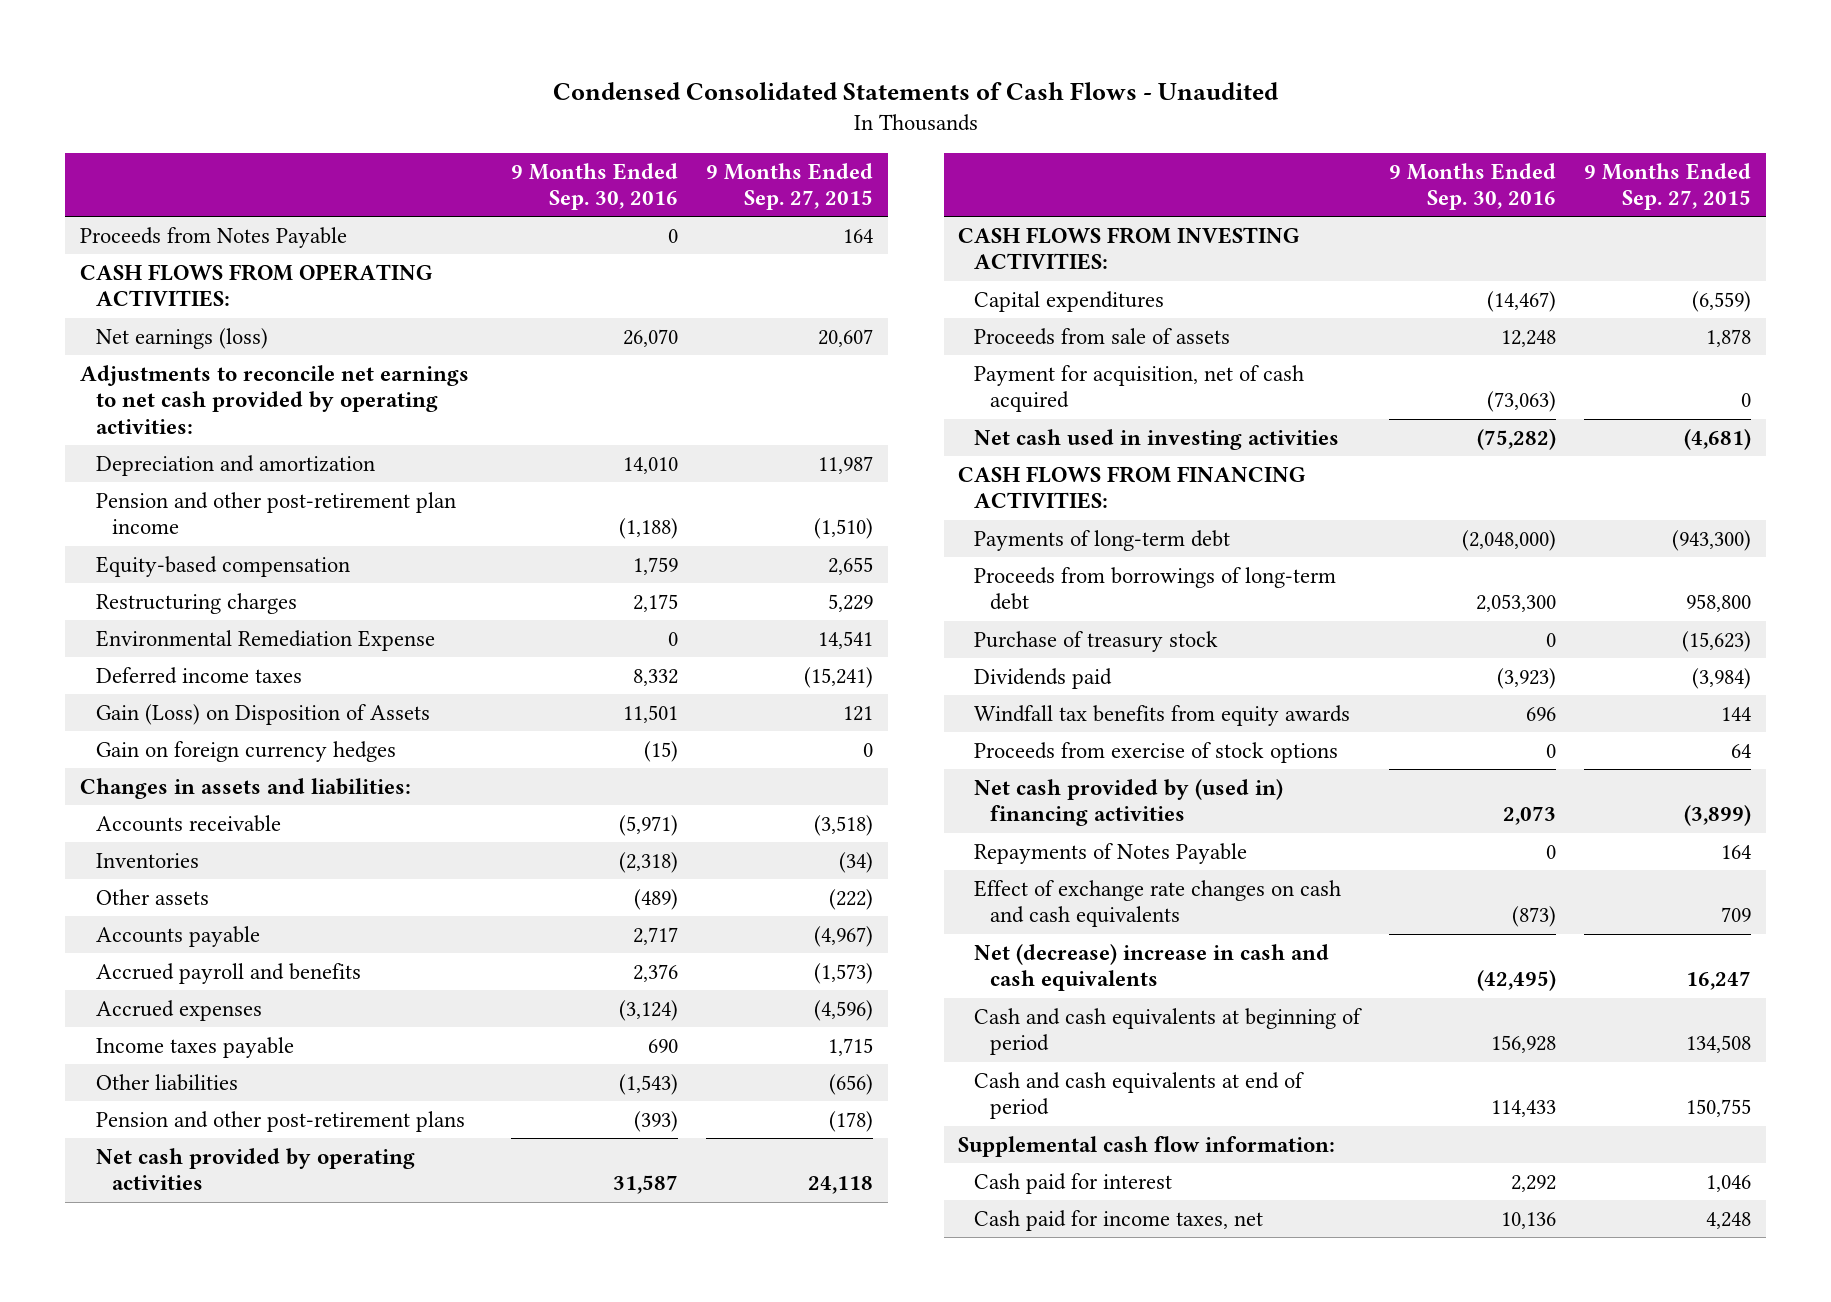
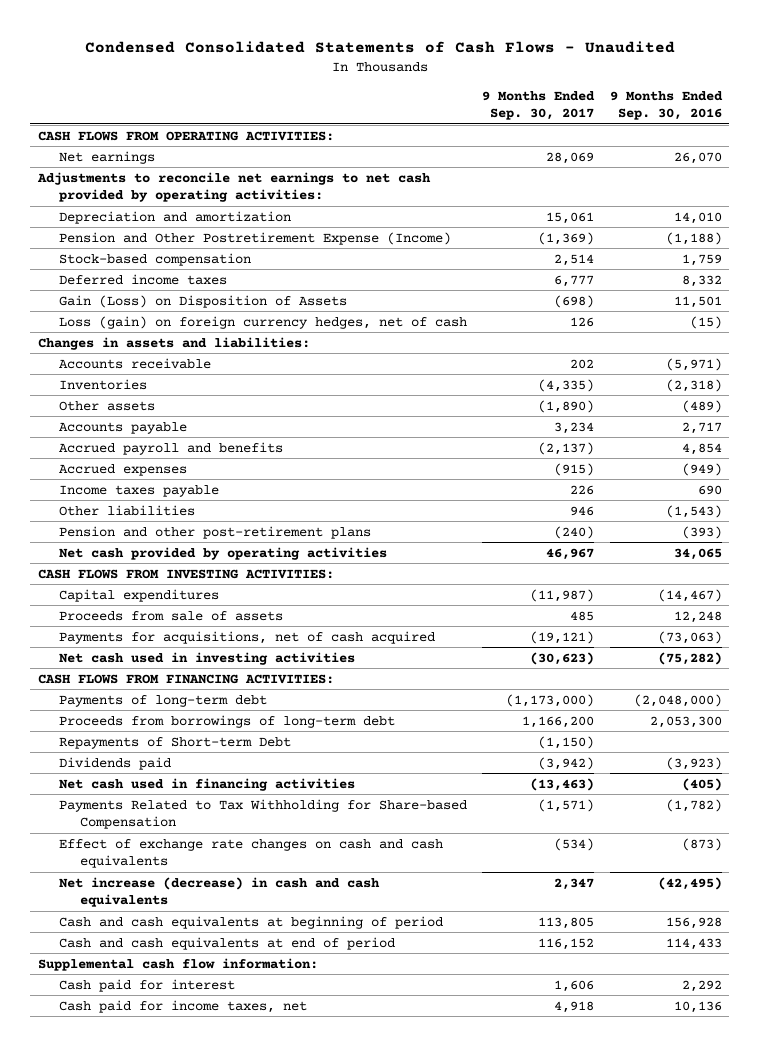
- | 9 Months Ended Sep. 30, 2016 | 9 Months Ended Sep. 27, 2015
+ | 9 Months Ended Sep. 30, 2017 | 9 Months Ended Sep. 30, 2016
- Proceeds from Notes Payable | 0 | 164
- Net earnings (loss) | 26,070 | 20,607
+ Net earnings | 28,069 | 26,070
- Pension and other post-retirement plan income | (1,188) | (1,510)
- Equity-based compensation | 1,759 | 2,655
- Restructuring charges | 2,175 | 5,229
- Environmental Remediation Expense | 0 | 14,541
+ Pension and Other Postretirement Expense (Income) | (1,369) | (1,188)
+ Stock-based compensation | 2,514 | 1,759
- Gain on foreign currency hedges | (15) | 0
+ Loss (gain) on foreign currency hedges, net of cash | 126 | (15)
- Accrued payroll and benefits | 2,376 | (1,573)
- Accrued expenses | (3,124) | (4,596)
+ Accrued payroll and benefits | (2,137) | 4,854
+ Accrued expenses | (915) | (949)
- Net cash provided by operating activities | 31,587 | 24,118
+ Net cash provided by operating activities | 46,967 | 34,065
- Payment for acquisition, net of cash acquired | (73,063) | 0
+ Payments for acquisitions, net of cash acquired | (19,121) | (73,063)
- Purchase of treasury stock | 0 | (15,623)
+ Repayments of Short-term Debt | (1,150) |
- Windfall tax benefits from equity awards | 696 | 144
- Proceeds from exercise of stock options | 0 | 64
- Net cash provided by (used in) financing activities | 2,073 | (3,899)
- Repayments of Notes Payable | 0 | 164
+ Net cash used in financing activities | (13,463) | (405)
+ Payments Related to Tax Withholding for Share-based Compensation | (1,571) | (1,782)
- Net (decrease) increase in cash and cash equivalents | (42,495) | 16,247
+ Net increase (decrease) in cash and cash equivalents | 2,347 | (42,495)

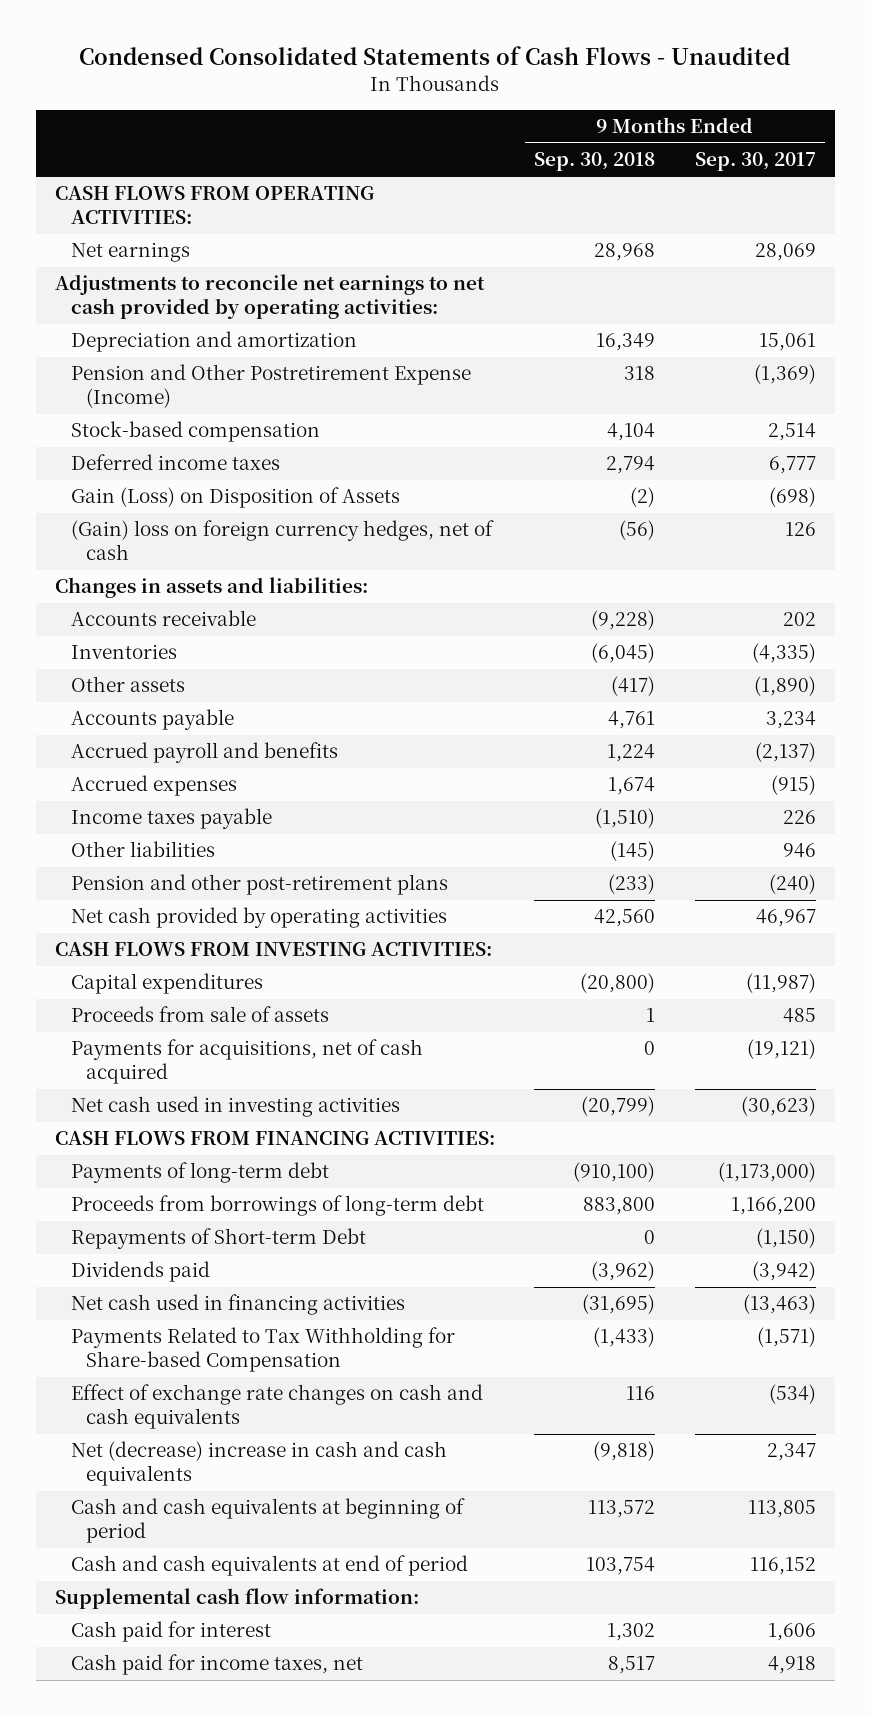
- | 9 Months Ended Sep. 30, 2017 | 9 Months Ended Sep. 30, 2016
+ | 9 Months Ended Sep. 30, 2018 | 9 Months Ended Sep. 30, 2017
- Loss (gain) on foreign currency hedges, net of cash | 126 | (15)
+ (Gain) loss on foreign currency hedges, net of cash | (56) | 126
- Net increase (decrease) in cash and cash equivalents | 2,347 | (42,495)
+ Net (decrease) increase in cash and cash equivalents | (9,818) | 2,347

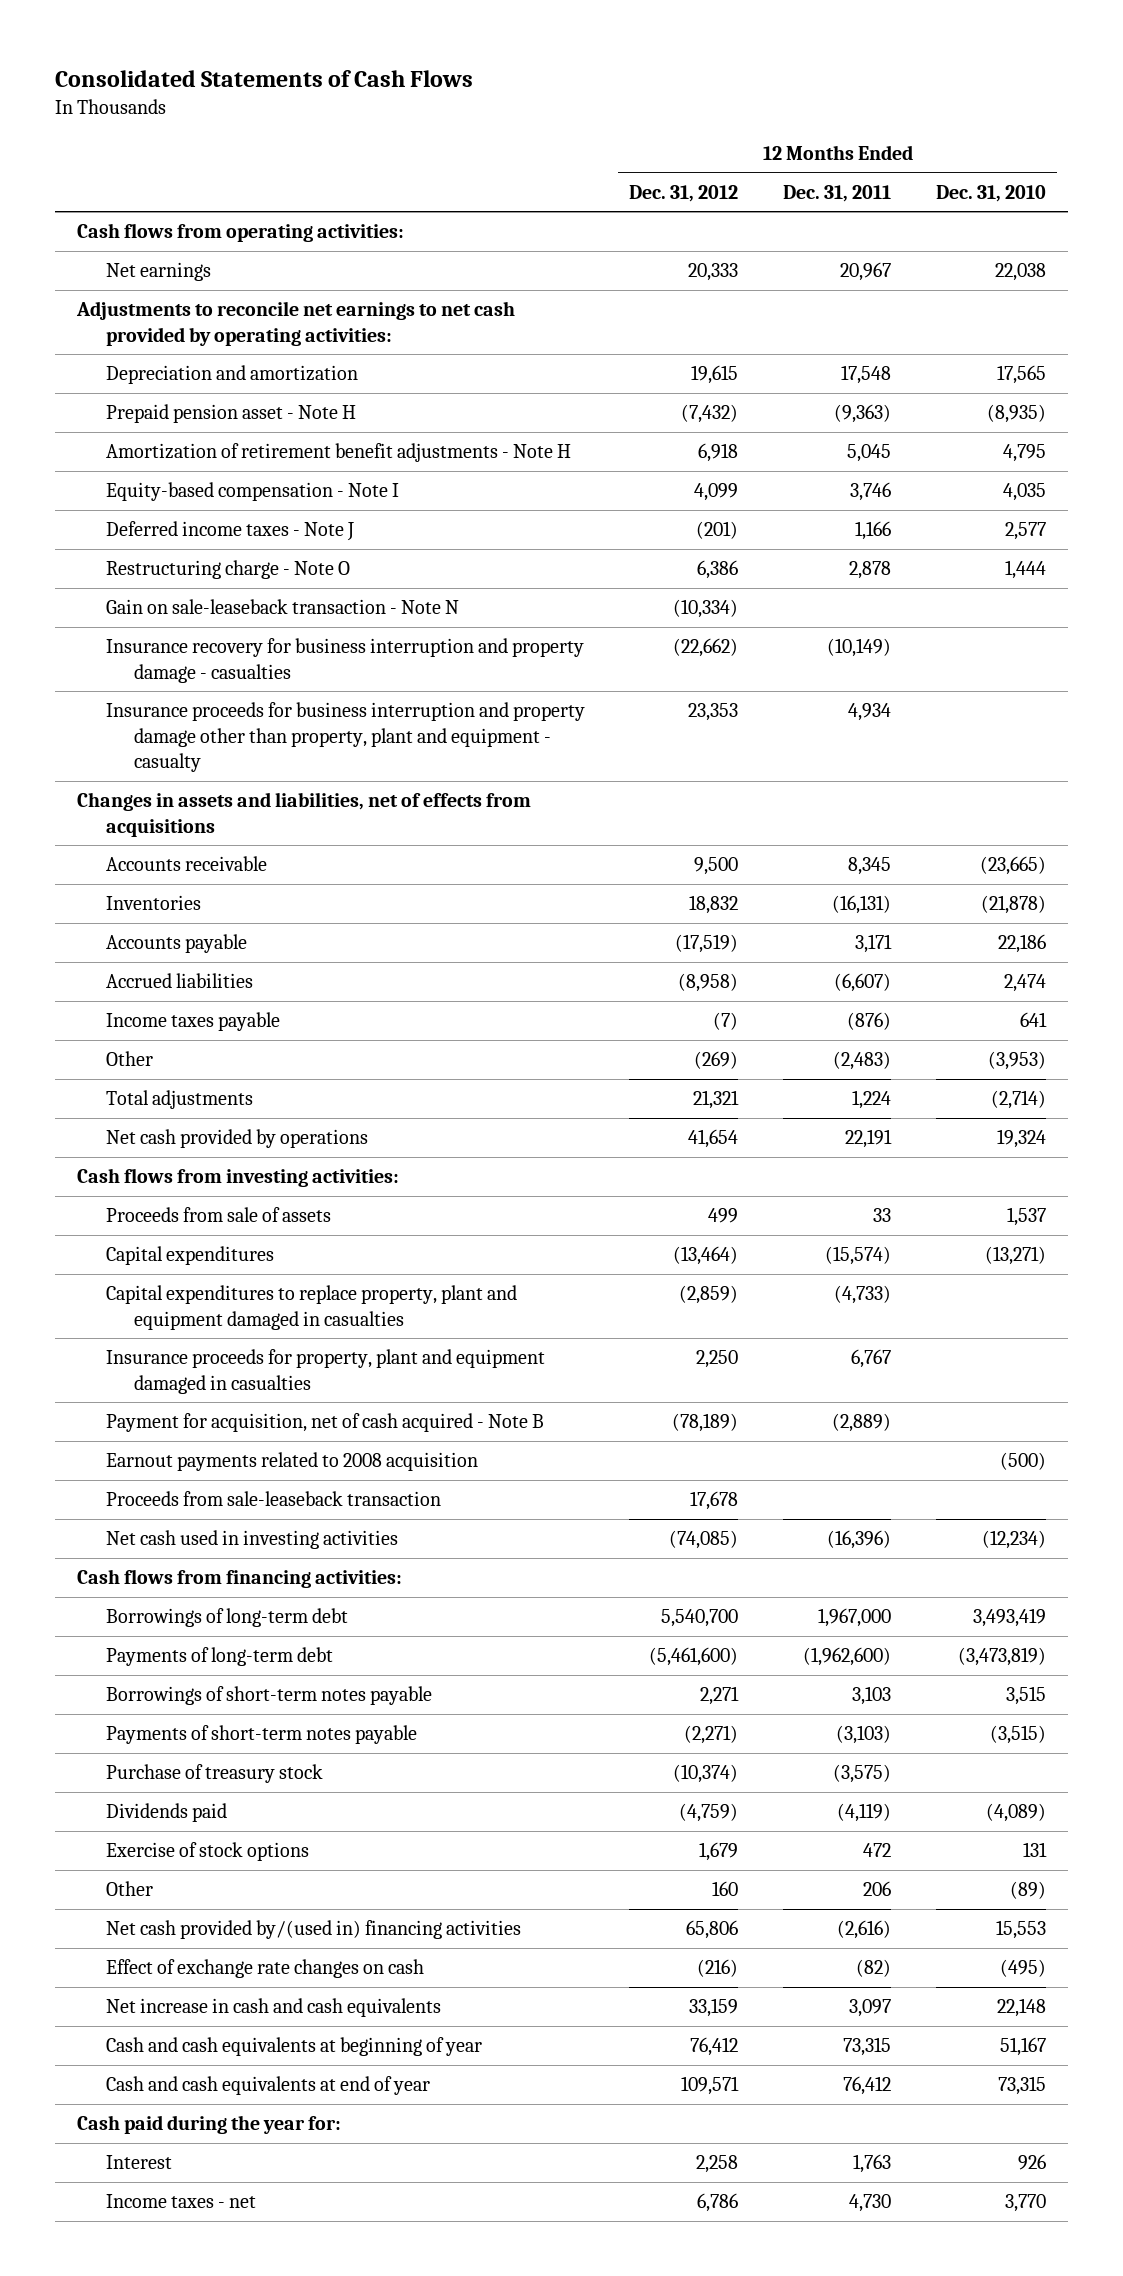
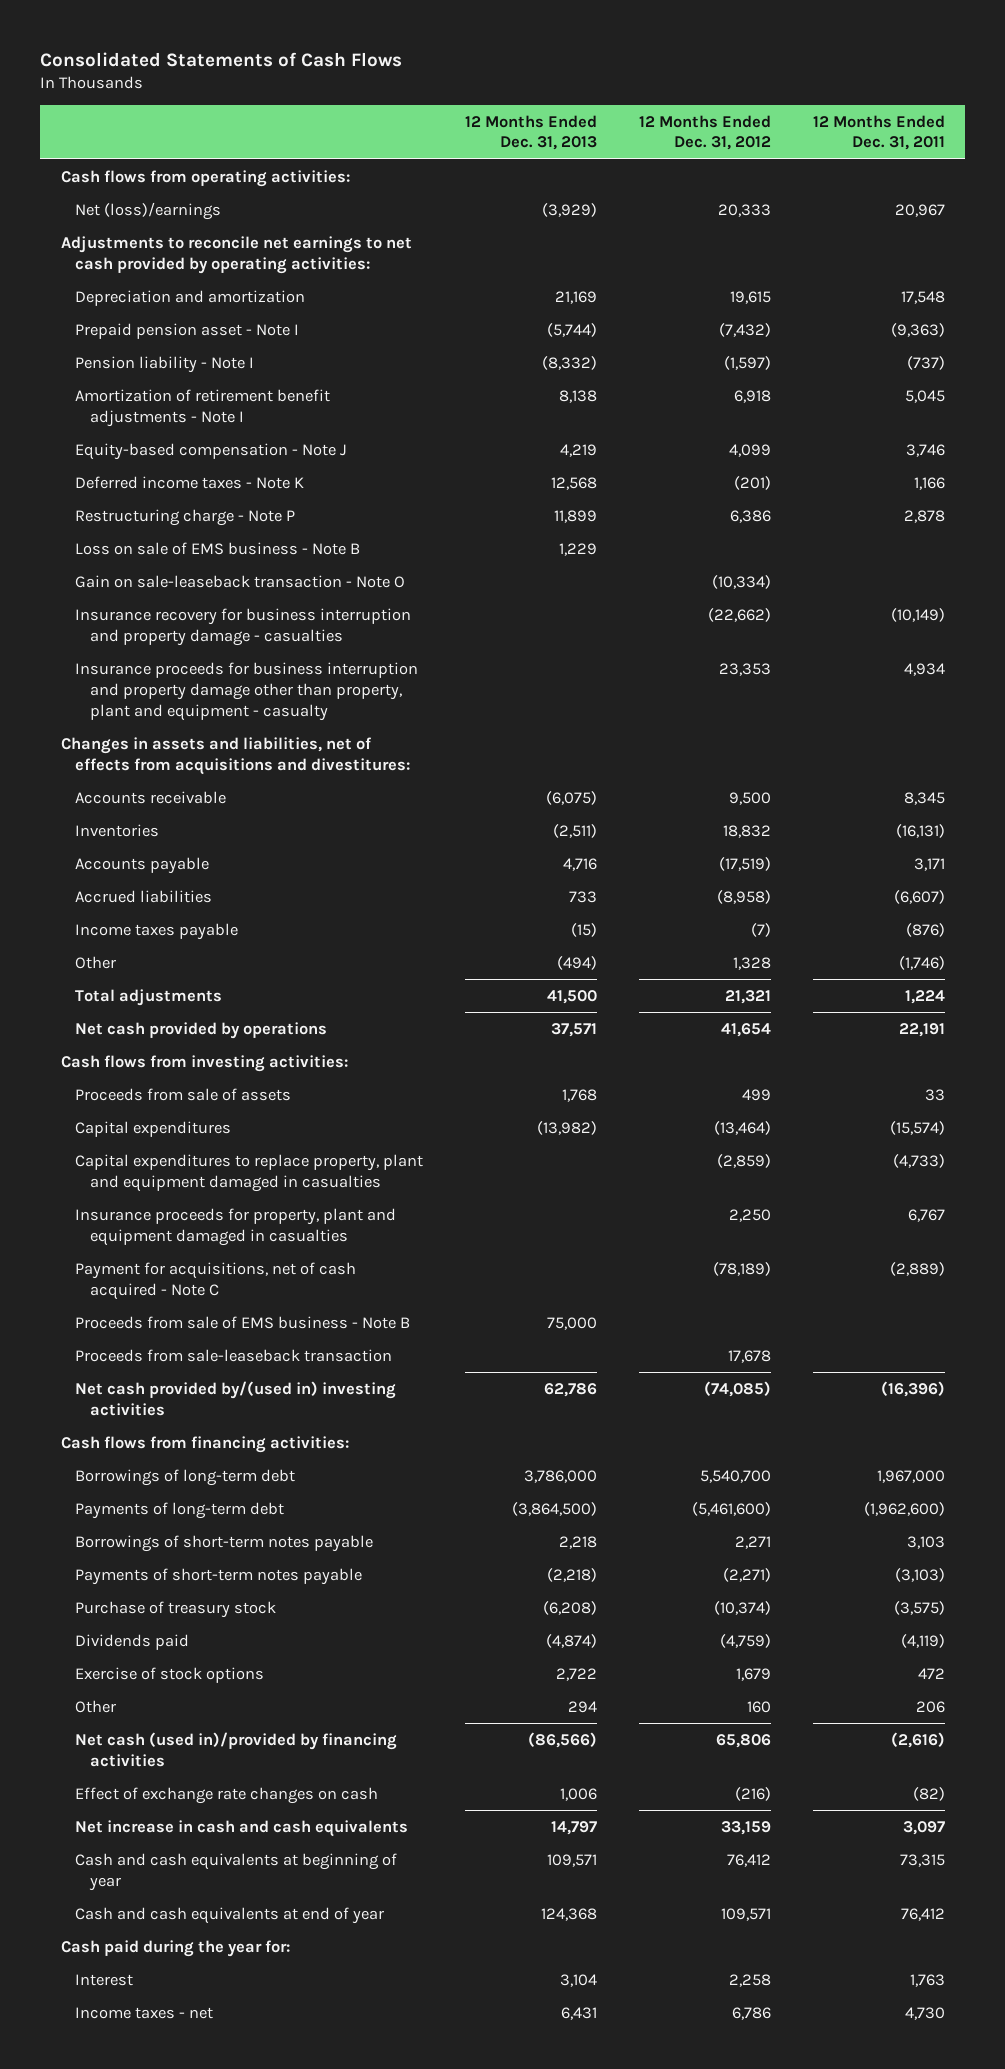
- | 12 Months Ended Dec. 31, 2012 | 12 Months Ended Dec. 31, 2011 | 12 Months Ended Dec. 31, 2010
+ | 12 Months Ended Dec. 31, 2013 | 12 Months Ended Dec. 31, 2012 | 12 Months Ended Dec. 31, 2011
- Net earnings | 20,333 | 20,967 | 22,038
+ Net (loss)/earnings | (3,929) | 20,333 | 20,967
- Prepaid pension asset - Note H | (7,432) | (9,363) | (8,935)
- Amortization of retirement benefit adjustments - Note H | 6,918 | 5,045 | 4,795
- Equity-based compensation - Note I | 4,099 | 3,746 | 4,035
- Deferred income taxes - Note J | (201) | 1,166 | 2,577
- Restructuring charge - Note O | 6,386 | 2,878 | 1,444
- Gain on sale-leaseback transaction - Note N | (10,334) | |
+ Prepaid pension asset - Note I | (5,744) | (7,432) | (9,363)
+ Pension liability - Note I | (8,332) | (1,597) | (737)
+ Amortization of retirement benefit adjustments - Note I | 8,138 | 6,918 | 5,045
+ Equity-based compensation - Note J | 4,219 | 4,099 | 3,746
+ Deferred income taxes - Note K | 12,568 | (201) | 1,166
+ Restructuring charge - Note P | 11,899 | 6,386 | 2,878
+ Loss on sale of EMS business - Note B | 1,229 | |
+ Gain on sale-leaseback transaction - Note O | | (10,334) |
- Changes in assets and liabilities, net of effects from acquisitions
+ Changes in assets and liabilities, net of effects from acquisitions and divestitures:
- Other | (269) | (2,483) | (3,953)
+ Other | (494) | 1,328 | (1,746)
- Payment for acquisition, net of cash acquired - Note B | (78,189) | (2,889) |
- Earnout payments related to 2008 acquisition | | | (500)
+ Payment for acquisitions, net of cash acquired - Note C | | (78,189) | (2,889)
+ Proceeds from sale of EMS business - Note B | 75,000 | |
- Net cash used in investing activities | (74,085) | (16,396) | (12,234)
+ Net cash provided by/(used in) investing activities | 62,786 | (74,085) | (16,396)
- Net cash provided by/(used in) financing activities | 65,806 | (2,616) | 15,553
+ Net cash (used in)/provided by financing activities | (86,566) | 65,806 | (2,616)

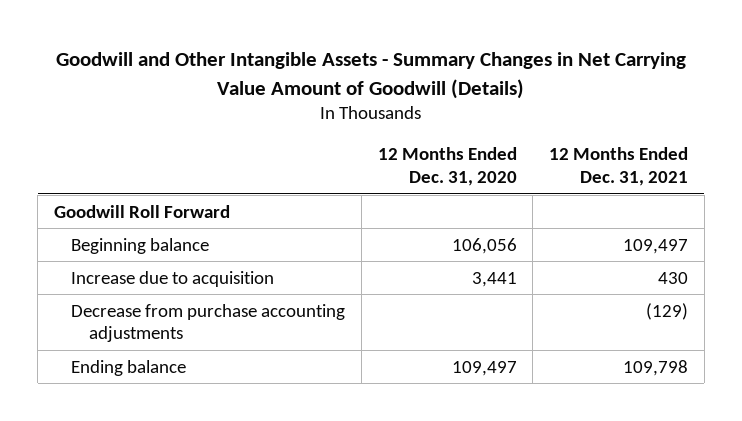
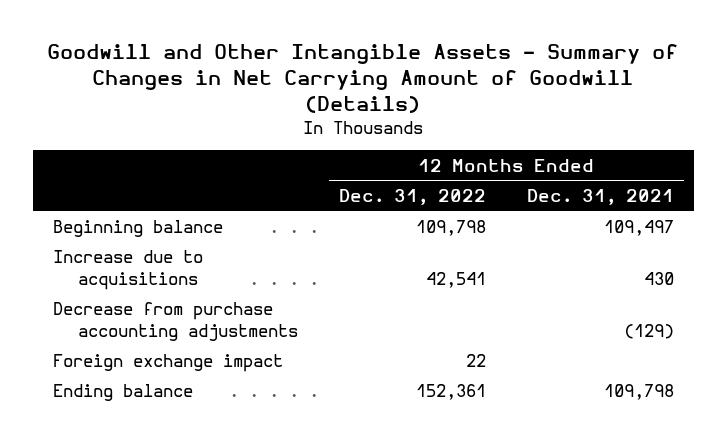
- Goodwill and Other Intangible Assets - Summary Changes in Net Carrying Value Amount of Goodwill (Details)
+ Goodwill and Other Intangible Assets - Summary of Changes in Net Carrying Amount of Goodwill (Details)
- | 12 Months Ended Dec. 31, 2020 | 12 Months Ended Dec. 31, 2021
+ | 12 Months Ended Dec. 31, 2022 | 12 Months Ended Dec. 31, 2021
- Goodwill Roll Forward
- Increase due to acquisition | 3,441 | 430
+ Increase due to acquisitions | 42,541 | 430
+ Foreign exchange impact | 22 |

